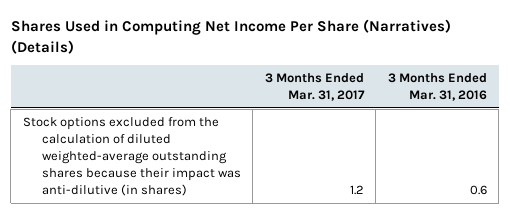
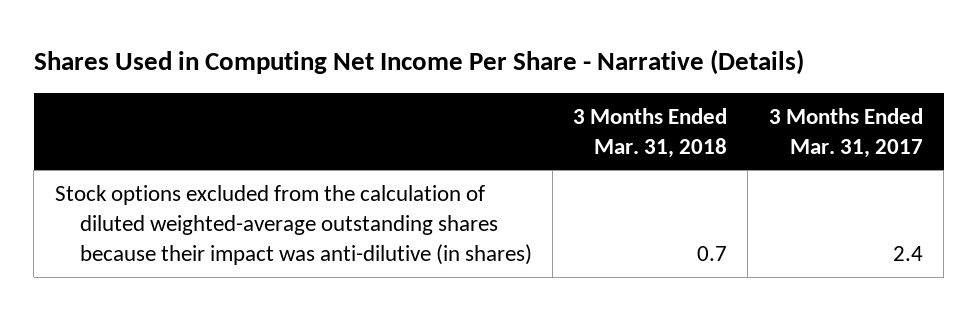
- Shares Used in Computing Net Income Per Share (Narratives) (Details)
+ Shares Used in Computing Net Income Per Share - Narrative (Details)
- | 3 Months Ended Mar. 31, 2017 | 3 Months Ended Mar. 31, 2016
+ | 3 Months Ended Mar. 31, 2018 | 3 Months Ended Mar. 31, 2017
- Stock options excluded from the calculation of diluted weighted-average outstanding shares because their impact was anti-dilutive (in shares) | 1.2 | 0.6
+ Stock options excluded from the calculation of diluted weighted-average outstanding shares because their impact was anti-dilutive (in shares) | 0.7 | 2.4

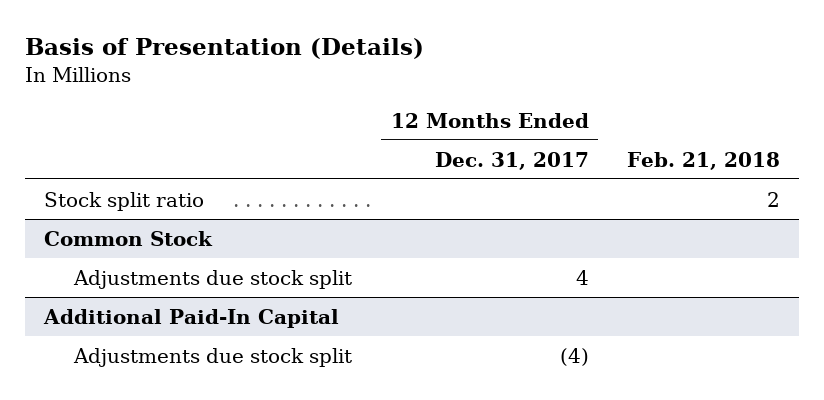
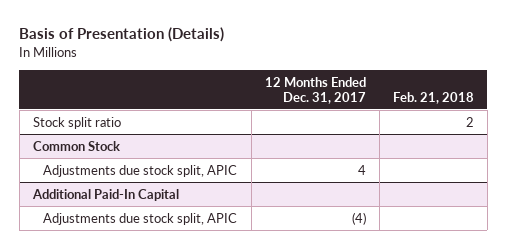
@ Common Stock
- Adjustments due stock split | 4 |
+ Adjustments due stock split, APIC | 4 |
@ Additional Paid-In Capital
- Adjustments due stock split | (4) |
+ Adjustments due stock split, APIC | (4) |

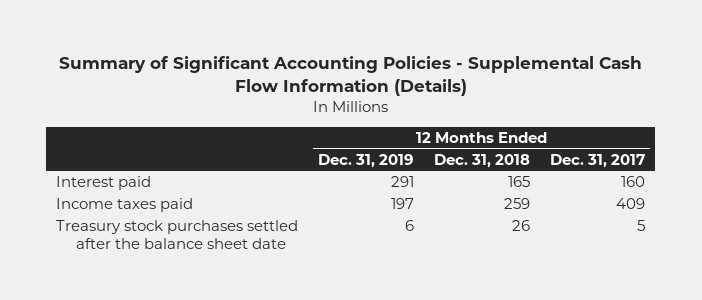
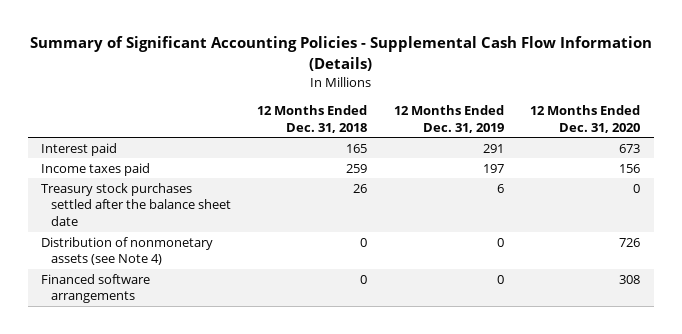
- | 12 Months Ended Dec. 31, 2019 | 12 Months Ended Dec. 31, 2018 | 12 Months Ended Dec. 31, 2017
+ | 12 Months Ended Dec. 31, 2018 | 12 Months Ended Dec. 31, 2019 | 12 Months Ended Dec. 31, 2020
+ Distribution of nonmonetary assets (see Note 4) | 0 | 0 | 726
+ Financed software arrangements | 0 | 0 | 308

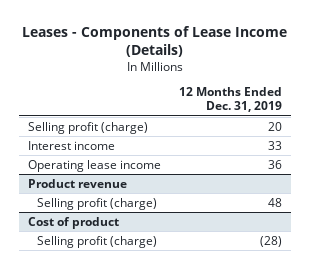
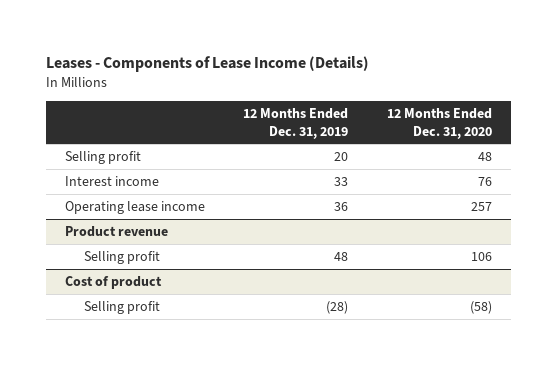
- | 12 Months Ended Dec. 31, 2019
+ | 12 Months Ended Dec. 31, 2019 | 12 Months Ended Dec. 31, 2020
- Selling profit (charge) | 20
+ Selling profit | 20 | 48
@ Product revenue
- Selling profit (charge) | 48
+ Selling profit | 48 | 106
@ Cost of product
- Selling profit (charge) | (28)
+ Selling profit | (28) | (58)

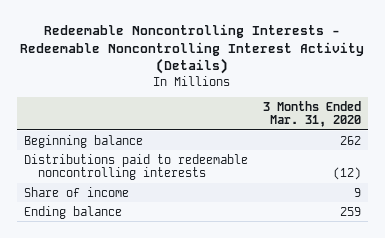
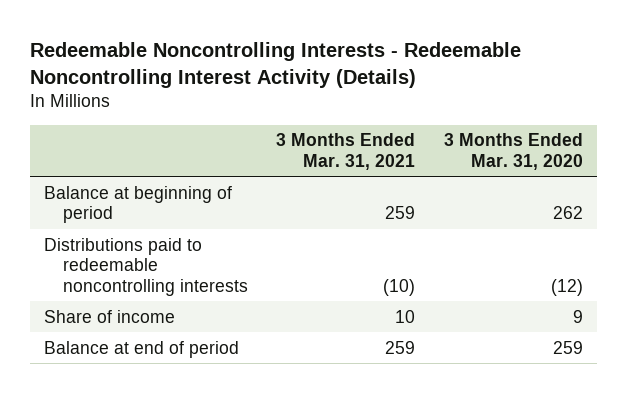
- | 3 Months Ended Mar. 31, 2020
+ | 3 Months Ended Mar. 31, 2021 | 3 Months Ended Mar. 31, 2020
- Beginning balance | 262
+ Balance at beginning of period | 259 | 262
- Ending balance | 259
+ Balance at end of period | 259 | 259

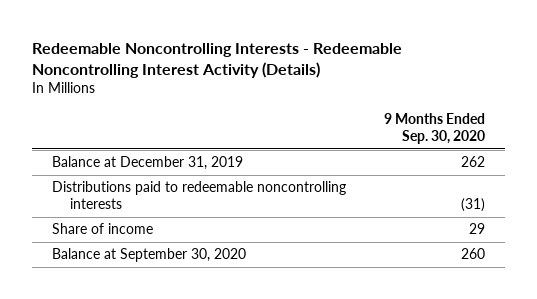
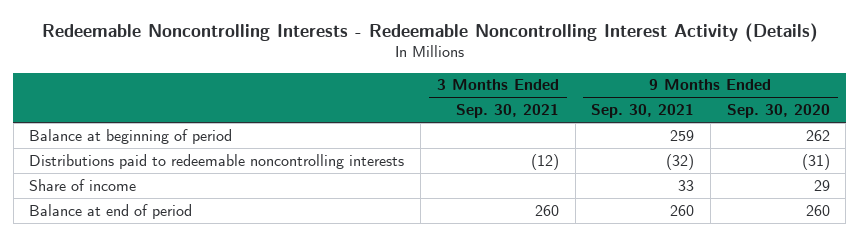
- | 9 Months Ended Sep. 30, 2020
+ | 3 Months Ended Sep. 30, 2021 | 9 Months Ended Sep. 30, 2021 | 9 Months Ended Sep. 30, 2020
- Balance at December 31, 2019 | 262
+ Balance at beginning of period | | 259 | 262
- Balance at September 30, 2020 | 260
+ Balance at end of period | 260 | 260 | 260

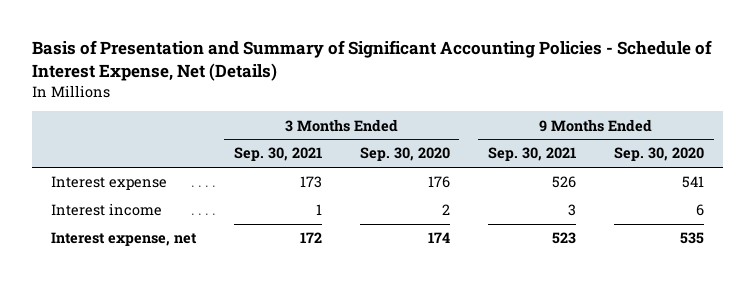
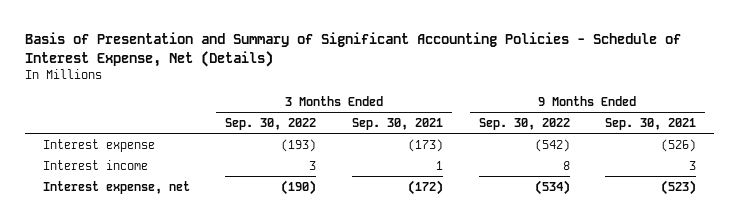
- | 3 Months Ended Sep. 30, 2021 | 3 Months Ended Sep. 30, 2020 | 9 Months Ended Sep. 30, 2021 | 9 Months Ended Sep. 30, 2020
+ | 3 Months Ended Sep. 30, 2022 | 3 Months Ended Sep. 30, 2021 | 9 Months Ended Sep. 30, 2022 | 9 Months Ended Sep. 30, 2021
- Interest expense | 173 | 176 | 526 | 541
+ Interest expense | (193) | (173) | (542) | (526)
- Interest expense, net | 172 | 174 | 523 | 535
+ Interest expense, net | (190) | (172) | (534) | (523)

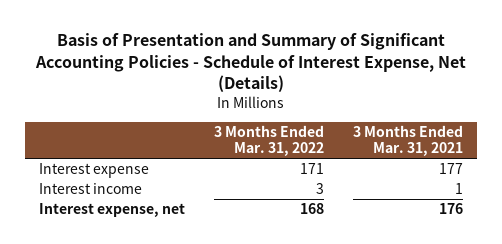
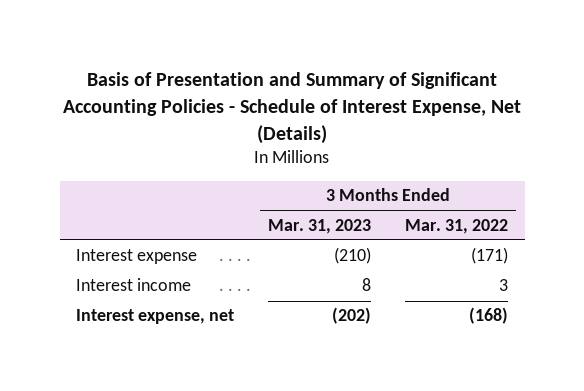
- | 3 Months Ended Mar. 31, 2022 | 3 Months Ended Mar. 31, 2021
+ | 3 Months Ended Mar. 31, 2023 | 3 Months Ended Mar. 31, 2022
- Interest expense | 171 | 177
+ Interest expense | (210) | (171)
- Interest expense, net | 168 | 176
+ Interest expense, net | (202) | (168)

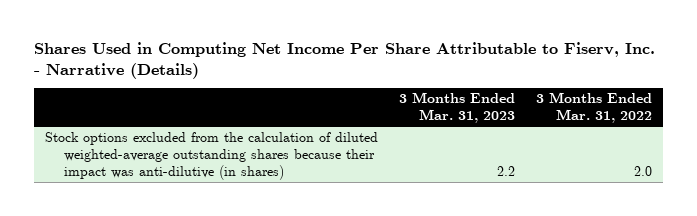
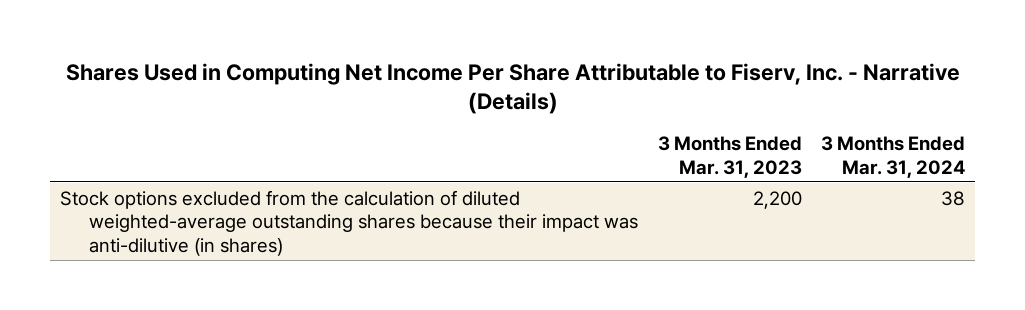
- | 3 Months Ended Mar. 31, 2023 | 3 Months Ended Mar. 31, 2022
+ | 3 Months Ended Mar. 31, 2023 | 3 Months Ended Mar. 31, 2024
- Stock options excluded from the calculation of diluted weighted-average outstanding shares because their impact was anti-dilutive (in shares) | 2.2 | 2.0
+ Stock options excluded from the calculation of diluted weighted-average outstanding shares because their impact was anti-dilutive (in shares) | 2,200 | 38

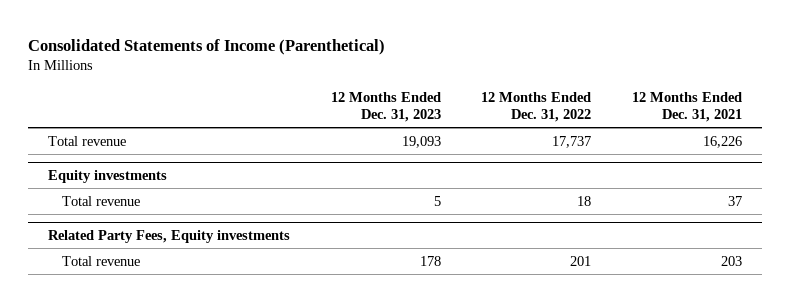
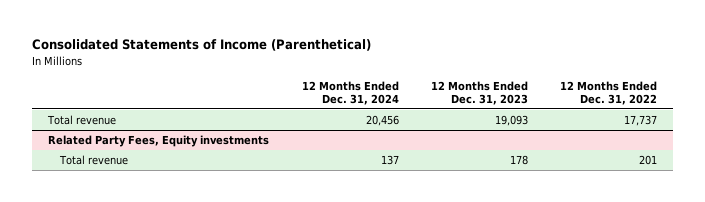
- | 12 Months Ended Dec. 31, 2023 | 12 Months Ended Dec. 31, 2022 | 12 Months Ended Dec. 31, 2021
+ | 12 Months Ended Dec. 31, 2024 | 12 Months Ended Dec. 31, 2023 | 12 Months Ended Dec. 31, 2022
- Equity investments
- Total revenue | 5 | 18 | 37

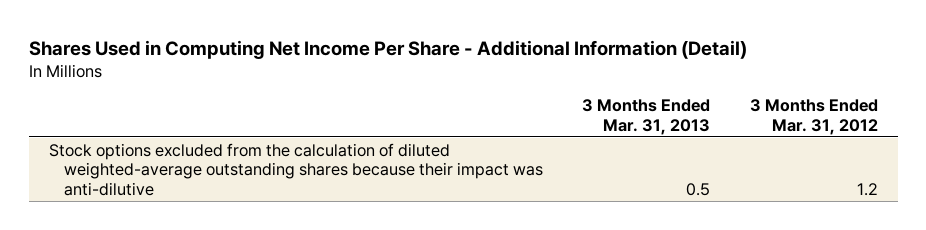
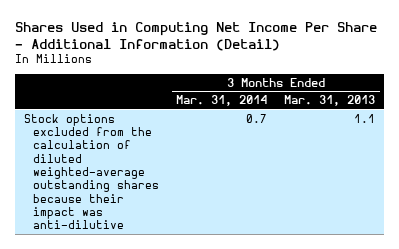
- | 3 Months Ended Mar. 31, 2013 | 3 Months Ended Mar. 31, 2012
+ | 3 Months Ended Mar. 31, 2014 | 3 Months Ended Mar. 31, 2013
- Stock options excluded from the calculation of diluted weighted-average outstanding shares because their impact was anti-dilutive | 0.5 | 1.2
+ Stock options excluded from the calculation of diluted weighted-average outstanding shares because their impact was anti-dilutive | 0.7 | 1.1

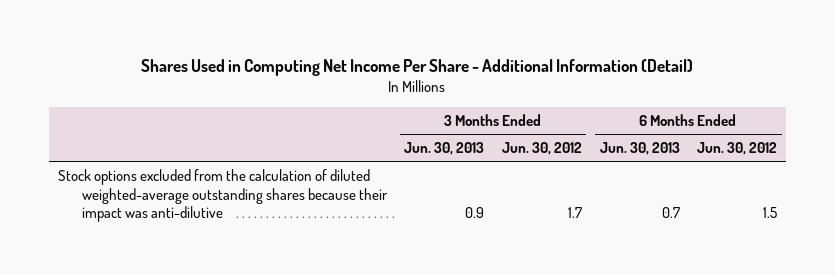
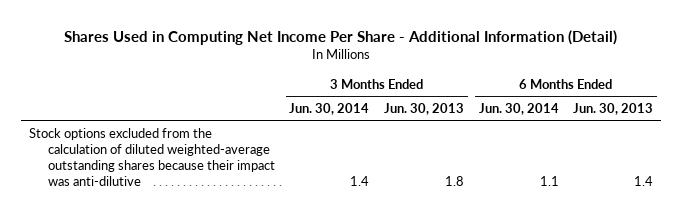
- | 3 Months Ended Jun. 30, 2013 | 3 Months Ended Jun. 30, 2012 | 6 Months Ended Jun. 30, 2013 | 6 Months Ended Jun. 30, 2012
+ | 3 Months Ended Jun. 30, 2014 | 3 Months Ended Jun. 30, 2013 | 6 Months Ended Jun. 30, 2014 | 6 Months Ended Jun. 30, 2013
- Stock options excluded from the calculation of diluted weighted-average outstanding shares because their impact was anti-dilutive | 0.9 | 1.7 | 0.7 | 1.5
+ Stock options excluded from the calculation of diluted weighted-average outstanding shares because their impact was anti-dilutive | 1.4 | 1.8 | 1.1 | 1.4

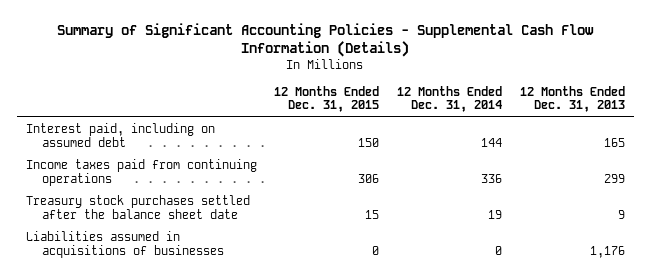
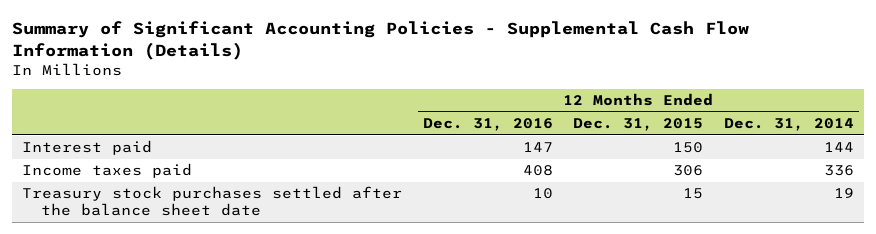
- | 12 Months Ended Dec. 31, 2015 | 12 Months Ended Dec. 31, 2014 | 12 Months Ended Dec. 31, 2013
+ | 12 Months Ended Dec. 31, 2016 | 12 Months Ended Dec. 31, 2015 | 12 Months Ended Dec. 31, 2014
- Interest paid, including on assumed debt | 150 | 144 | 165
- Income taxes paid from continuing operations | 306 | 336 | 299
+ Interest paid | 147 | 150 | 144
+ Income taxes paid | 408 | 306 | 336
- Liabilities assumed in acquisitions of businesses | 0 | 0 | 1,176

